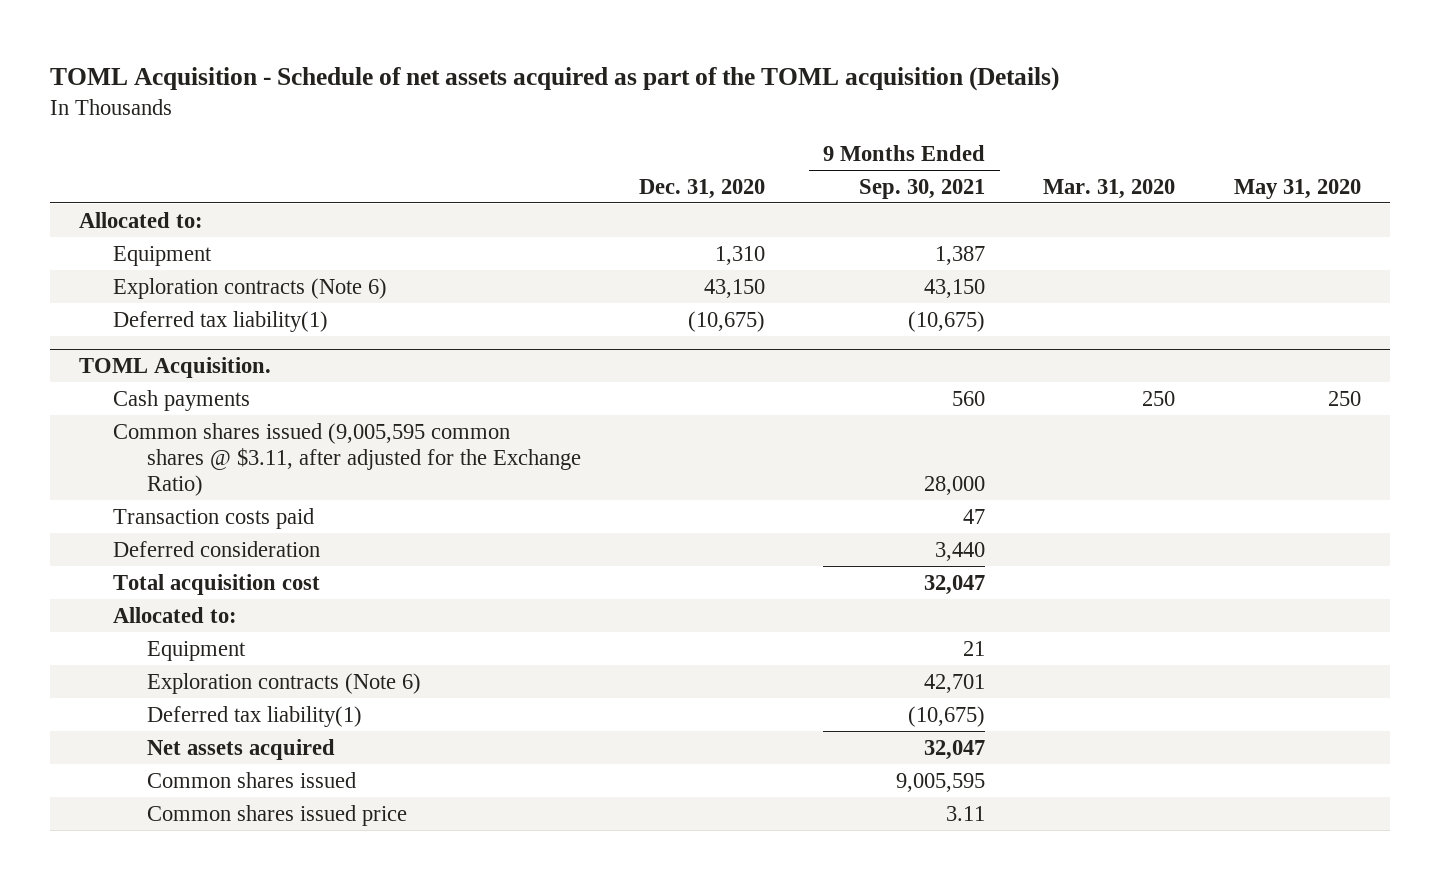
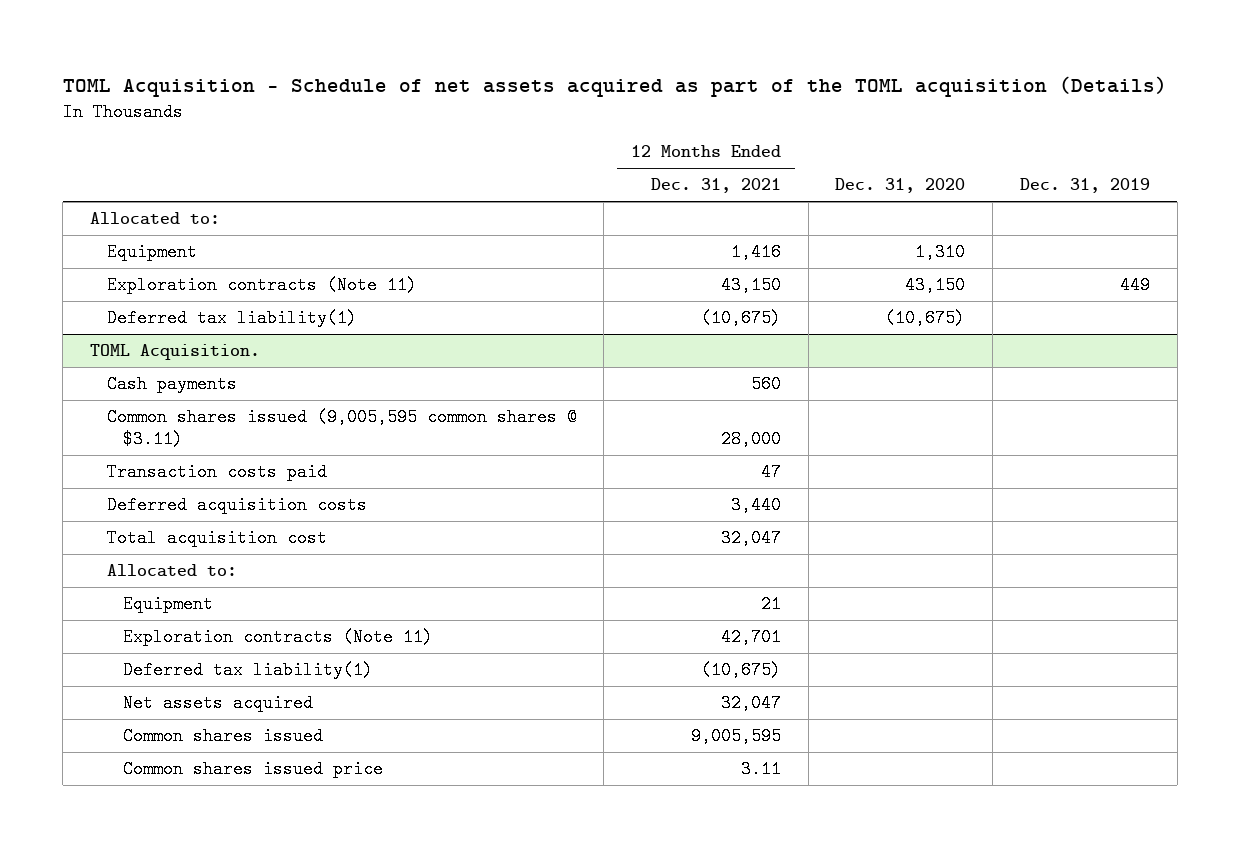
- | Dec. 31, 2020 | 9 Months Ended Sep. 30, 2021 | Mar. 31, 2020 | May 31, 2020
+ | 12 Months Ended Dec. 31, 2021 | Dec. 31, 2020 | Dec. 31, 2019
- Exploration contracts (Note 6) | 43,150 | 43,150 | |
+ Exploration contracts (Note 11) | 43,150 | 43,150 | 449
@ TOML Acquisition.
- Common shares issued (9,005,595 common shares @ $3.11, after adjusted for the Exchange Ratio) | | 28,000 | |
+ Common shares issued (9,005,595 common shares @ $3.11) | 28,000 | |
- Deferred consideration | | 3,440 | |
+ Deferred acquisition costs | 3,440 | |
- Exploration contracts (Note 6) | | 42,701 | |
+ Exploration contracts (Note 11) | 42,701 | |

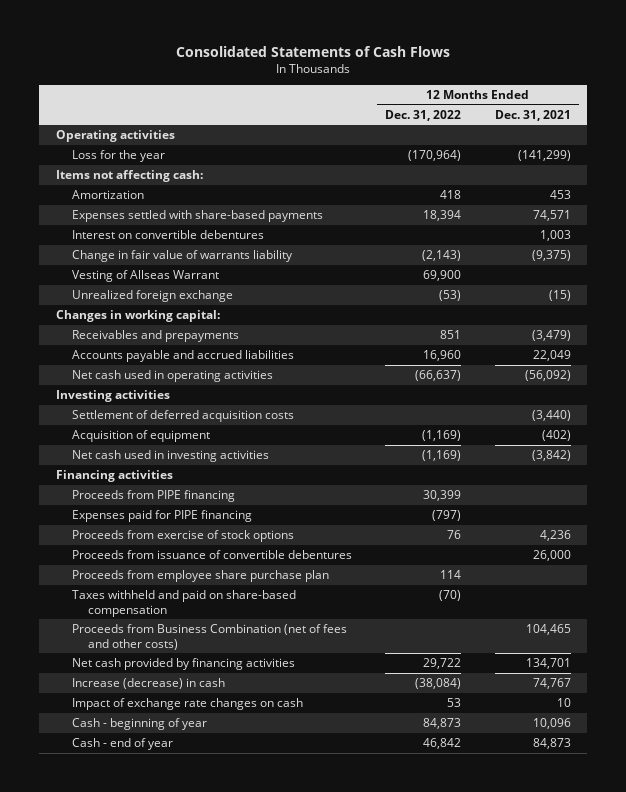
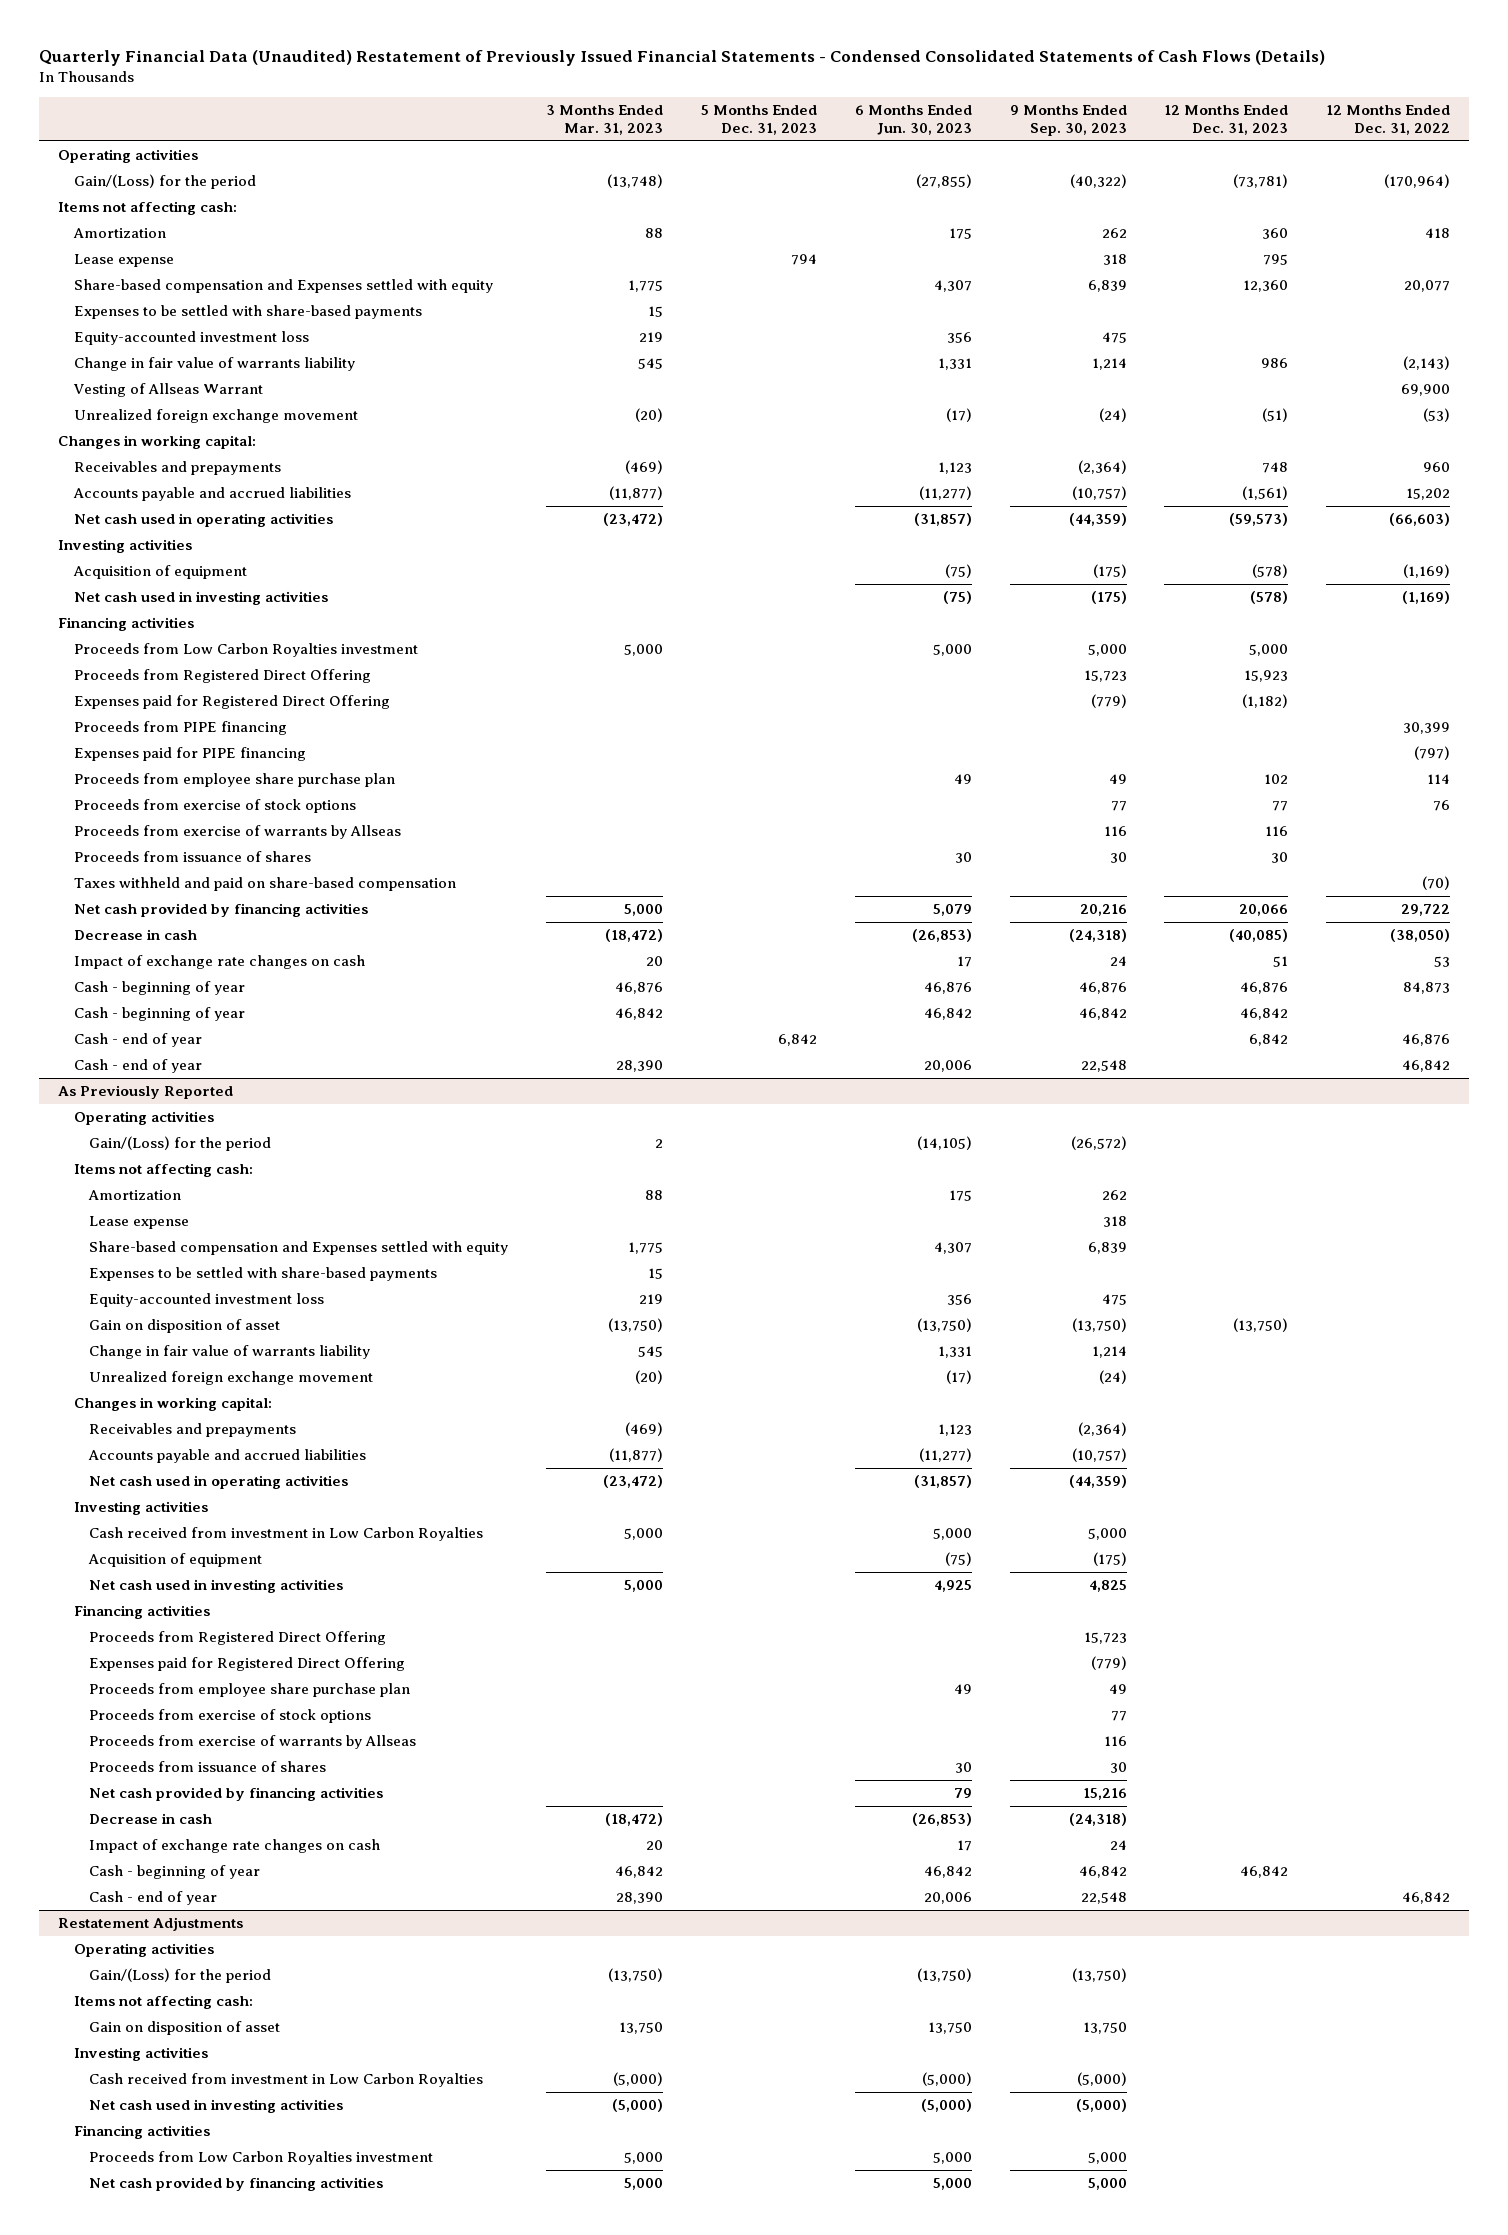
- Consolidated Statements of Cash Flows
+ Quarterly Financial Data (Unaudited) Restatement of Previously Issued Financial Statements - Condensed Consolidated Statements of Cash Flows (Details)
- | 12 Months Ended Dec. 31, 2022 | 12 Months Ended Dec. 31, 2021
+ | 3 Months Ended Mar. 31, 2023 | 5 Months Ended Dec. 31, 2023 | 6 Months Ended Jun. 30, 2023 | 9 Months Ended Sep. 30, 2023 | 12 Months Ended Dec. 31, 2023 | 12 Months Ended Dec. 31, 2022
- Loss for the year | (170,964) | (141,299)
+ Gain/(Loss) for the period | (13,748) | | (27,855) | (40,322) | (73,781) | (170,964)
- Expenses settled with share-based payments | 18,394 | 74,571
- Interest on convertible debentures | | 1,003
+ Lease expense | | 794 | | 318 | 795 |
+ Share-based compensation and Expenses settled with equity | 1,775 | | 4,307 | 6,839 | 12,360 | 20,077
+ Expenses to be settled with share-based payments | 15 | | | | |
+ Equity-accounted investment loss | 219 | | 356 | 475 | |
- Unrealized foreign exchange | (53) | (15)
+ Unrealized foreign exchange movement | (20) | | (17) | (24) | (51) | (53)
- Receivables and prepayments | 851 | (3,479)
- Accounts payable and accrued liabilities | 16,960 | 22,049
- Net cash used in operating activities | (66,637) | (56,092)
+ Receivables and prepayments | (469) | | 1,123 | (2,364) | 748 | 960
+ Accounts payable and accrued liabilities | (11,877) | | (11,277) | (10,757) | (1,561) | 15,202
+ Net cash used in operating activities | (23,472) | | (31,857) | (44,359) | (59,573) | (66,603)
- Settlement of deferred acquisition costs | | (3,440)
+ Proceeds from Low Carbon Royalties investment | 5,000 | | 5,000 | 5,000 | 5,000 |
+ Proceeds from Registered Direct Offering | | | | 15,723 | 15,923 |
+ Expenses paid for Registered Direct Offering | | | | (779) | (1,182) |
- Proceeds from issuance of convertible debentures | | 26,000
moved down: Proceeds from exercise of stock options | | | | 77 | 77 | 76
+ Proceeds from exercise of warrants by Allseas | | | | 116 | 116 |
+ Proceeds from issuance of shares | | | 30 | 30 | 30 |
- Proceeds from Business Combination (net of fees and other costs) | | 104,465
- Increase (decrease) in cash | (38,084) | 74,767
+ Decrease in cash | (18,472) | | (26,853) | (24,318) | (40,085) | (38,050)
+ Cash - beginning of year | 46,842 | | 46,842 | 46,842 | 46,842 |
+ Cash - end of year | | 6,842 | | | 6,842 | 46,876
+ As Previously Reported
+ Operating activities
+ Gain/(Loss) for the period | 2 | | (14,105) | (26,572) | |
+ Items not affecting cash:
+ Amortization | 88 | | 175 | 262 | |
+ Lease expense | | | | 318 | |
+ Share-based compensation and Expenses settled with equity | 1,775 | | 4,307 | 6,839 | |
+ Expenses to be settled with share-based payments | 15 | | | | |
+ Equity-accounted investment loss | 219 | | 356 | 475 | |
+ Gain on disposition of asset | (13,750) | | (13,750) | (13,750) | (13,750) |
+ Change in fair value of warrants liability | 545 | | 1,331 | 1,214 | |
+ Unrealized foreign exchange movement | (20) | | (17) | (24) | |
+ Changes in working capital:
+ Receivables and prepayments | (469) | | 1,123 | (2,364) | |
+ Accounts payable and accrued liabilities | (11,877) | | (11,277) | (10,757) | |
+ Net cash used in operating activities | (23,472) | | (31,857) | (44,359) | |
+ Investing activities
+ Cash received from investment in Low Carbon Royalties | 5,000 | | 5,000 | 5,000 | |
+ Acquisition of equipment | | | (75) | (175) | |
+ Net cash used in investing activities | 5,000 | | 4,925 | 4,825 | |
+ Financing activities
+ Proceeds from Registered Direct Offering | | | | 15,723 | |
+ Expenses paid for Registered Direct Offering | | | | (779) | |
+ Proceeds from employee share purchase plan | | | 49 | 49 | |
+ Proceeds from exercise of stock options | | | | 77 | |
+ Proceeds from exercise of warrants by Allseas | | | | 116 | |
+ Proceeds from issuance of shares | | | 30 | 30 | |
+ Net cash provided by financing activities | | | 79 | 15,216 | |
+ Decrease in cash | (18,472) | | (26,853) | (24,318) | |
+ Impact of exchange rate changes on cash | 20 | | 17 | 24 | |
+ Cash - beginning of year | 46,842 | | 46,842 | 46,842 | 46,842 |
+ Cash - end of year | 28,390 | | 20,006 | 22,548 | | 46,842
+ Restatement Adjustments
+ Operating activities
+ Gain/(Loss) for the period | (13,750) | | (13,750) | (13,750) | |
+ Items not affecting cash:
+ Gain on disposition of asset | 13,750 | | 13,750 | 13,750 | |
+ Investing activities
+ Cash received from investment in Low Carbon Royalties | (5,000) | | (5,000) | (5,000) | |
+ Net cash used in investing activities | (5,000) | | (5,000) | (5,000) | |
+ Financing activities
+ Proceeds from Low Carbon Royalties investment | 5,000 | | 5,000 | 5,000 | |
+ Net cash provided by financing activities | 5,000 | | 5,000 | 5,000 | |

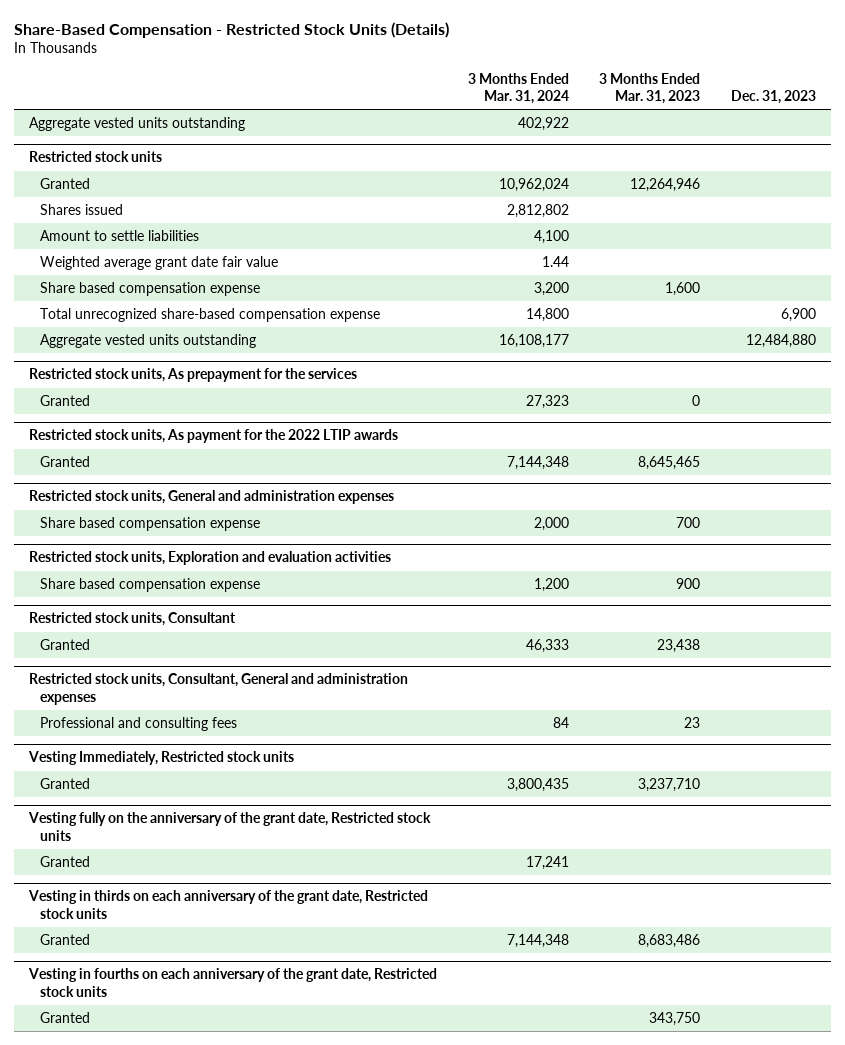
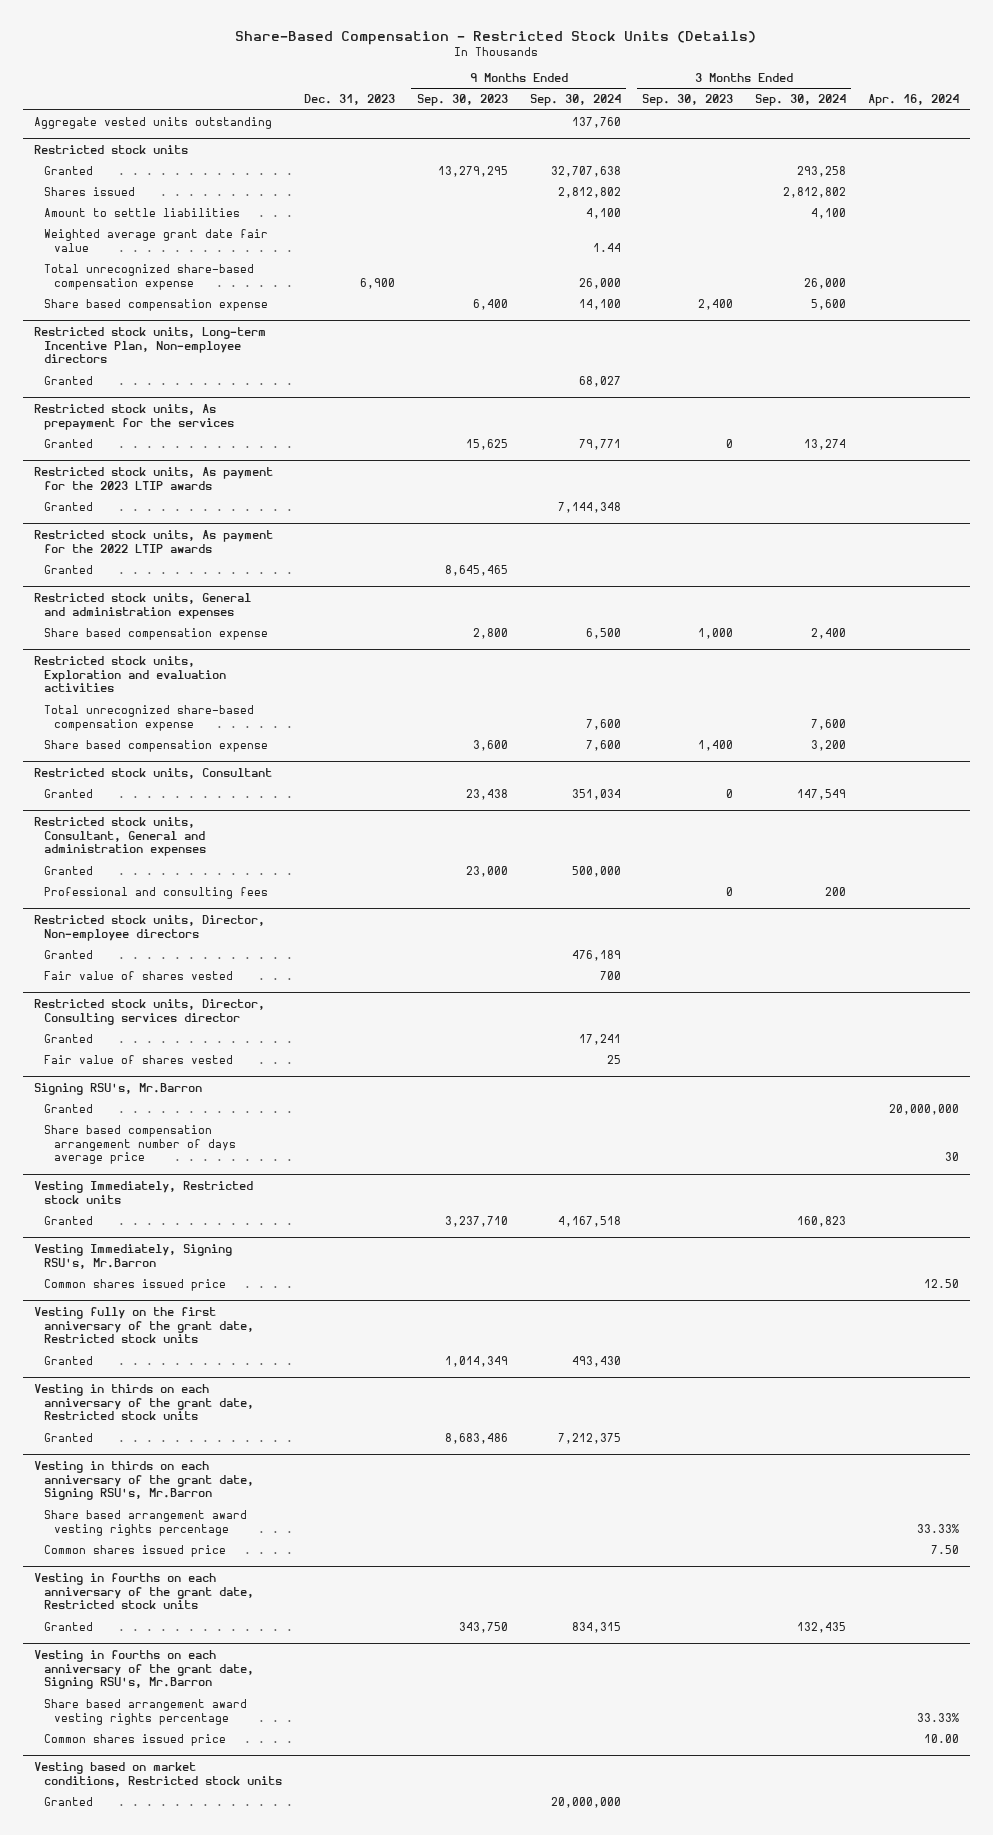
- | 3 Months Ended Mar. 31, 2024 | 3 Months Ended Mar. 31, 2023 | Dec. 31, 2023
+ | Dec. 31, 2023 | 9 Months Ended Sep. 30, 2023 | 9 Months Ended Sep. 30, 2024 | 3 Months Ended Sep. 30, 2023 | 3 Months Ended Sep. 30, 2024 | Apr. 16, 2024
@ Restricted stock units
- Aggregate vested units outstanding | 16,108,177 | | 12,484,880
moved down: Share based compensation expense | | 6,400 | 14,100 | 2,400 | 5,600 |
+ Restricted stock units, Long-term Incentive Plan, Non-employee directors
+ Granted | | | 68,027 | | |
+ Restricted stock units, As payment for the 2023 LTIP awards
+ Granted | | | 7,144,348 | | |
@ Restricted stock units, Exploration and evaluation activities
+ Total unrecognized share-based compensation expense | | | 7,600 | | 7,600 |
@ Restricted stock units, Consultant, General and administration expenses
+ Granted | | 23,000 | 500,000 | | |
+ Restricted stock units, Director, Non-employee directors
+ Granted | | | 476,189 | | |
+ Fair value of shares vested | | | 700 | | |
+ Restricted stock units, Director, Consulting services director
+ Granted | | | 17,241 | | |
+ Fair value of shares vested | | | 25 | | |
+ Signing RSU's, Mr.Barron
+ Granted | | | | | | 20,000,000
+ Share based compensation arrangement number of days average price | | | | | | 30
- Vesting fully on the anniversary of the grant date, Restricted stock units
+ Vesting Immediately, Signing RSU's, Mr.Barron
+ Common shares issued price | | | | | | 12.50
+ Vesting fully on the first anniversary of the grant date, Restricted stock units
+ Vesting in thirds on each anniversary of the grant date, Signing RSU's, Mr.Barron
+ Share based arrangement award vesting rights percentage | | | | | | 33.33%
+ Common shares issued price | | | | | | 7.50
+ Vesting in fourths on each anniversary of the grant date, Signing RSU's, Mr.Barron
+ Share based arrangement award vesting rights percentage | | | | | | 33.33%
+ Common shares issued price | | | | | | 10.00
+ Vesting based on market conditions, Restricted stock units
+ Granted | | | 20,000,000 | | |

